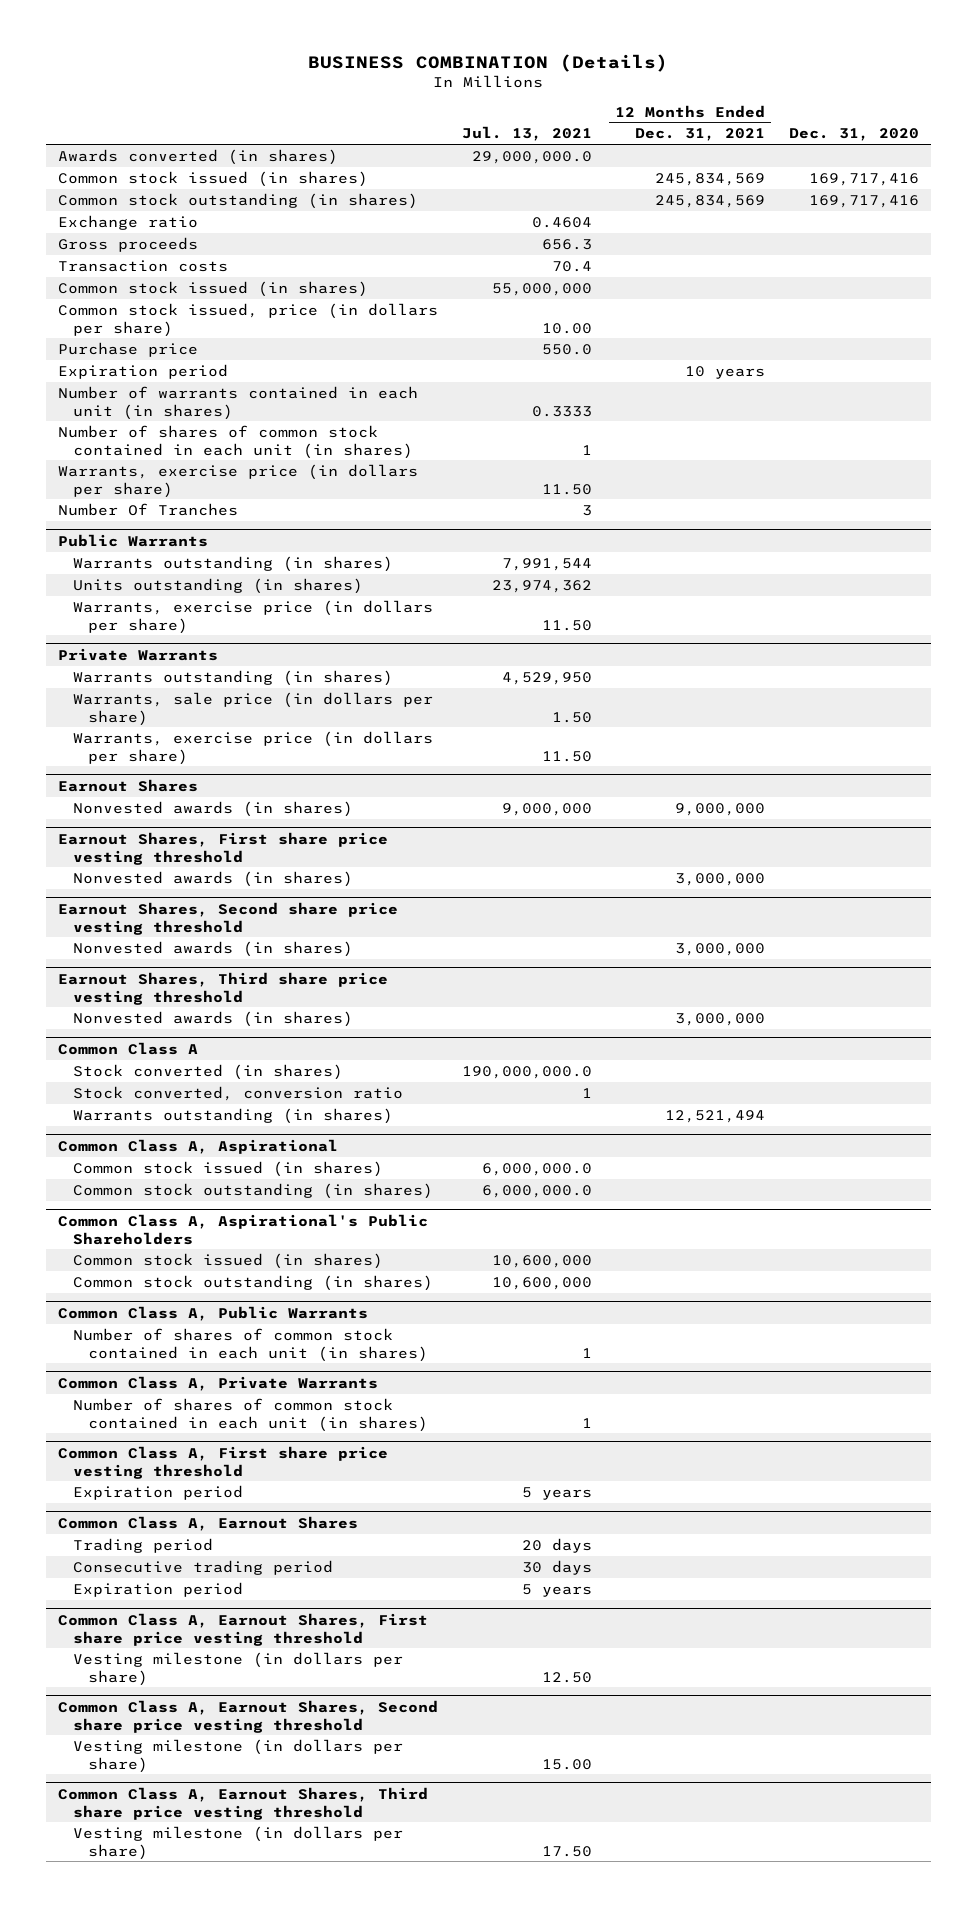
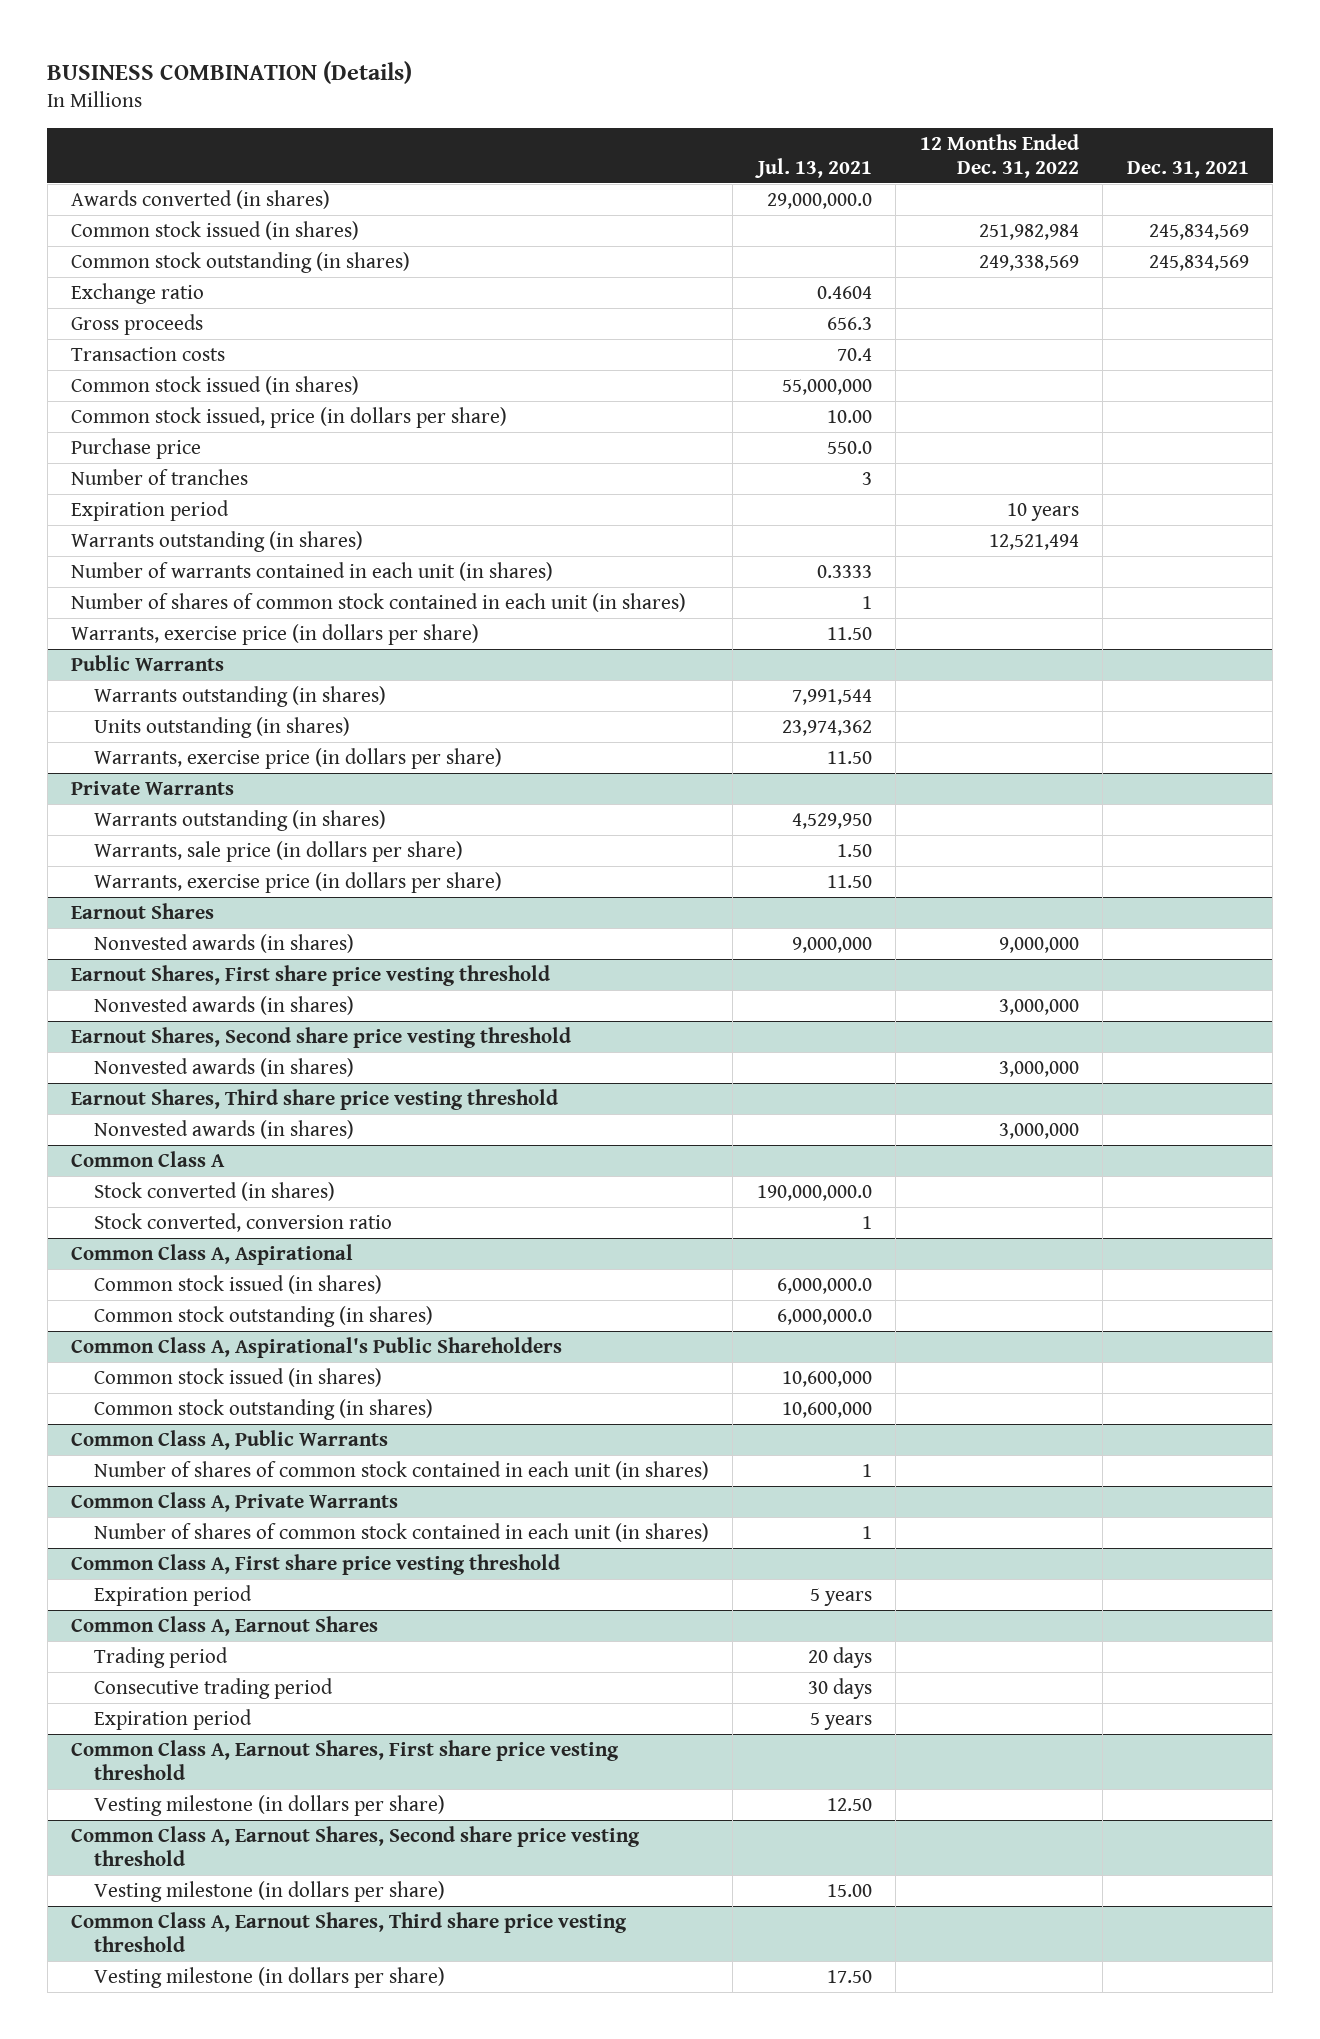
- | Jul. 13, 2021 | 12 Months Ended Dec. 31, 2021 | Dec. 31, 2020
+ | Jul. 13, 2021 | 12 Months Ended Dec. 31, 2022 | Dec. 31, 2021
+ Number of tranches | 3 | |
+ Warrants outstanding (in shares) | | 12,521,494 |
- Number Of Tranches | 3 | |
@ Common Class A
- Warrants outstanding (in shares) | | 12,521,494 |

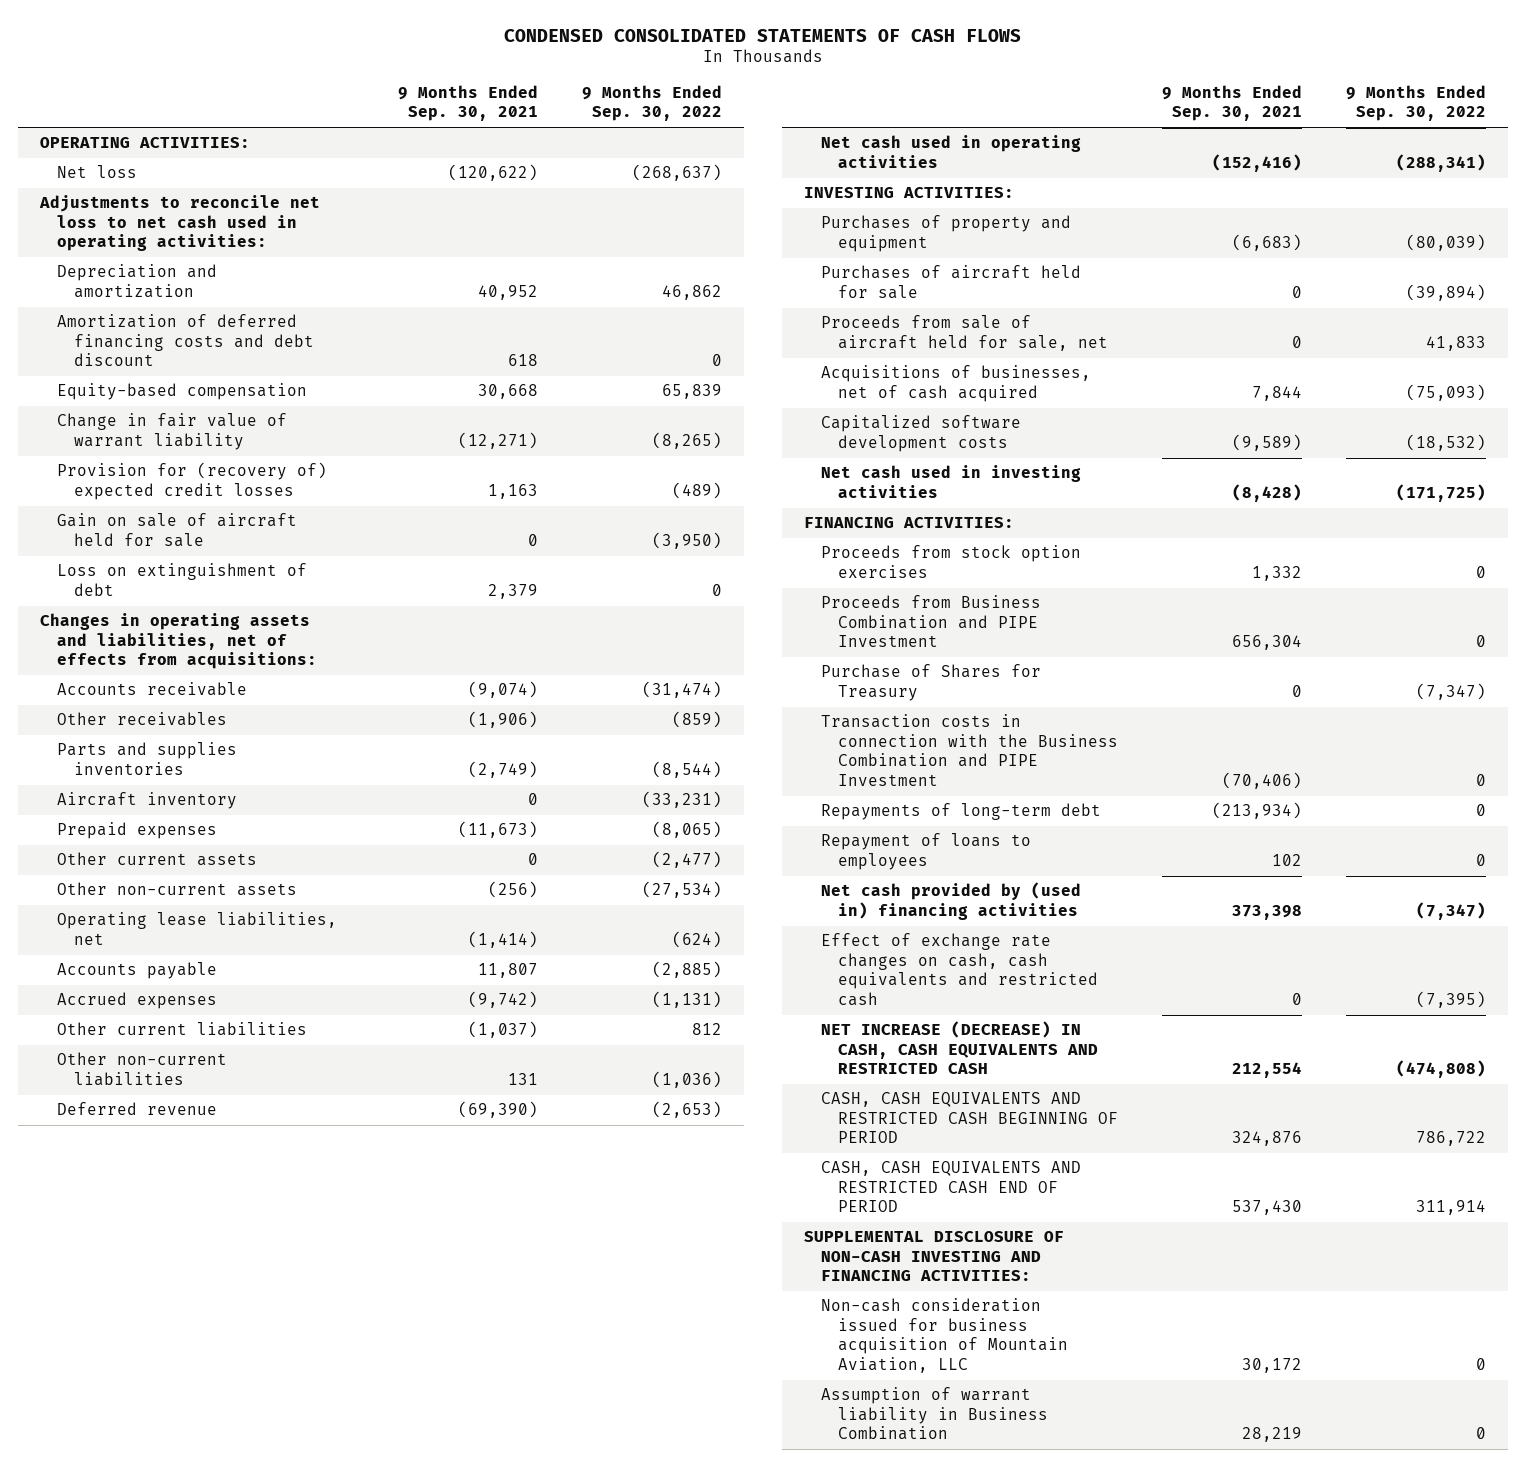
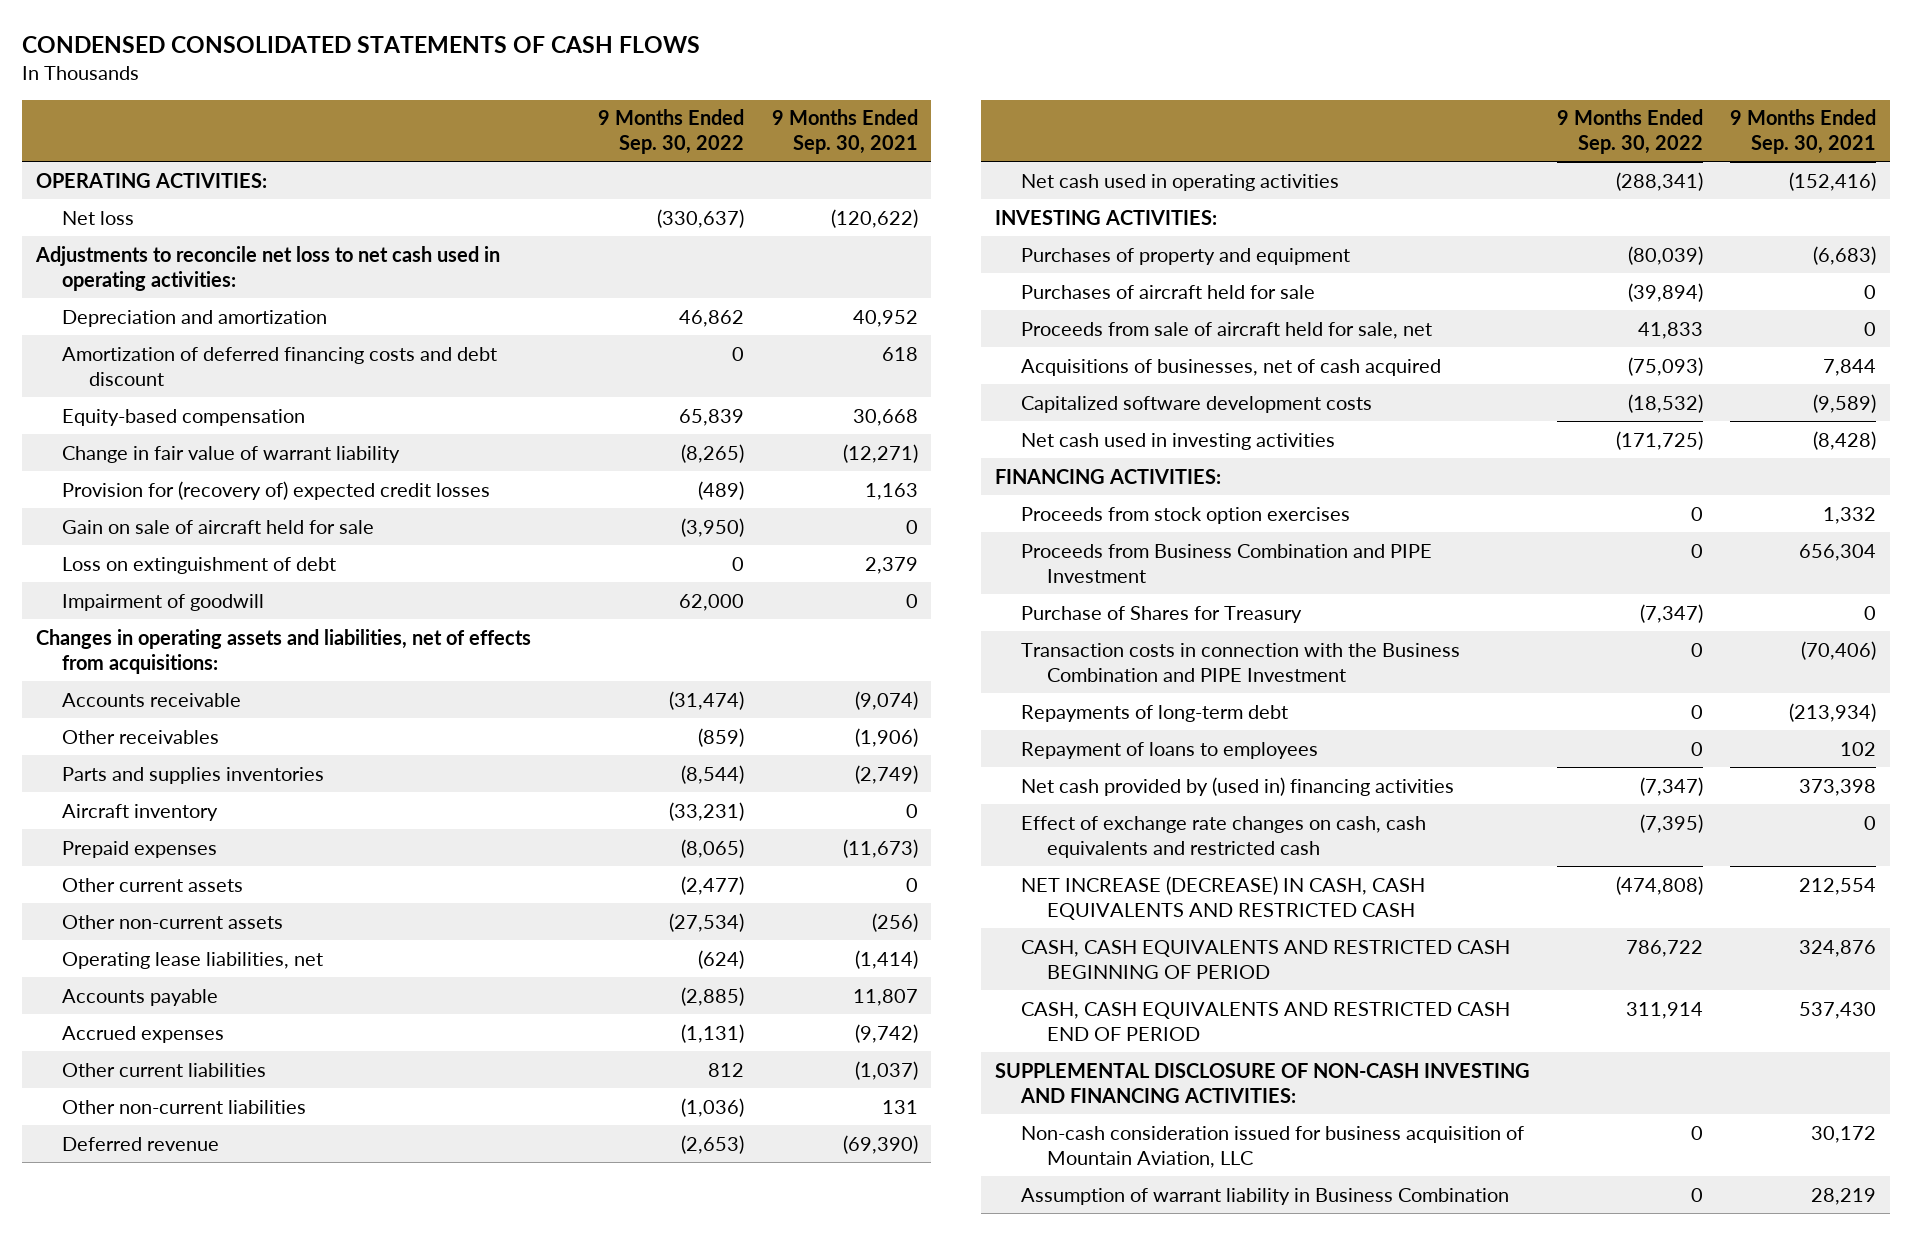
- | 9 Months Ended Sep. 30, 2021 | 9 Months Ended Sep. 30, 2022
+ | 9 Months Ended Sep. 30, 2022 | 9 Months Ended Sep. 30, 2021
- Net loss | (120,622) | (268,637)
+ Net loss | (330,637) | (120,622)
+ Impairment of goodwill | 62,000 | 0

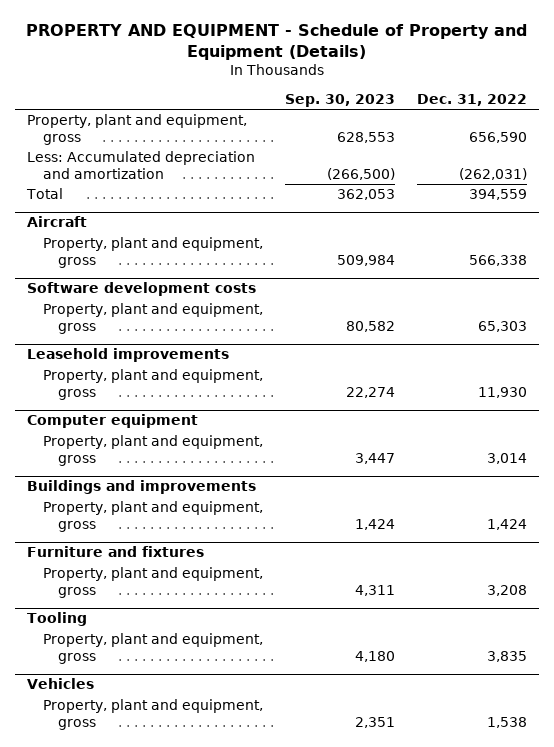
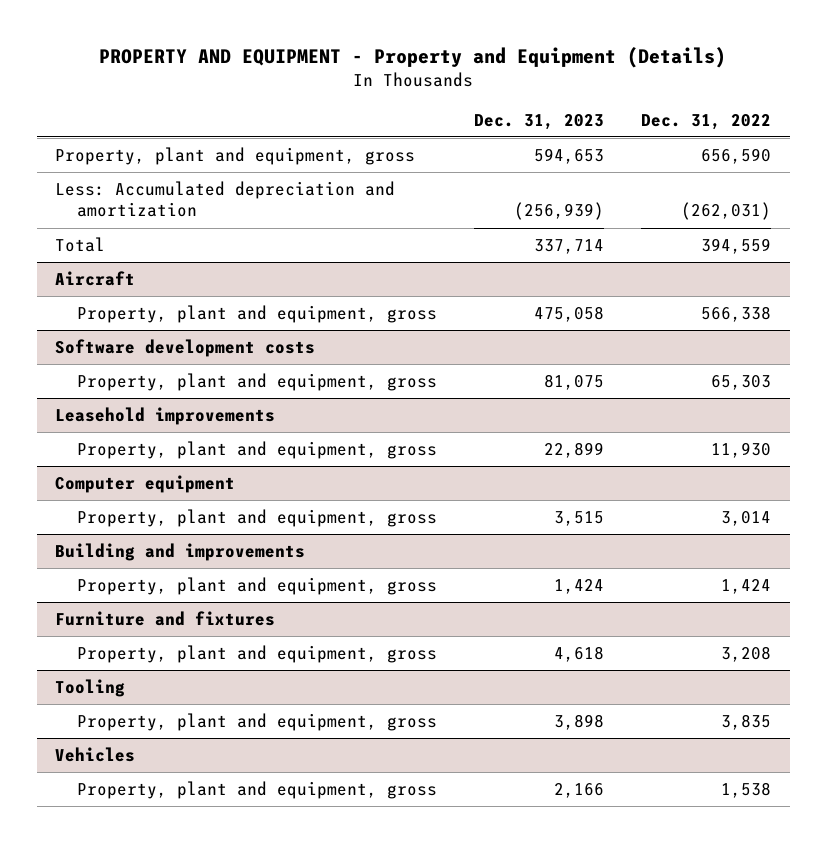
- PROPERTY AND EQUIPMENT - Schedule of Property and Equipment (Details)
+ PROPERTY AND EQUIPMENT - Property and Equipment (Details)
- | Sep. 30, 2023 | Dec. 31, 2022
+ | Dec. 31, 2023 | Dec. 31, 2022
- Buildings and improvements
+ Building and improvements

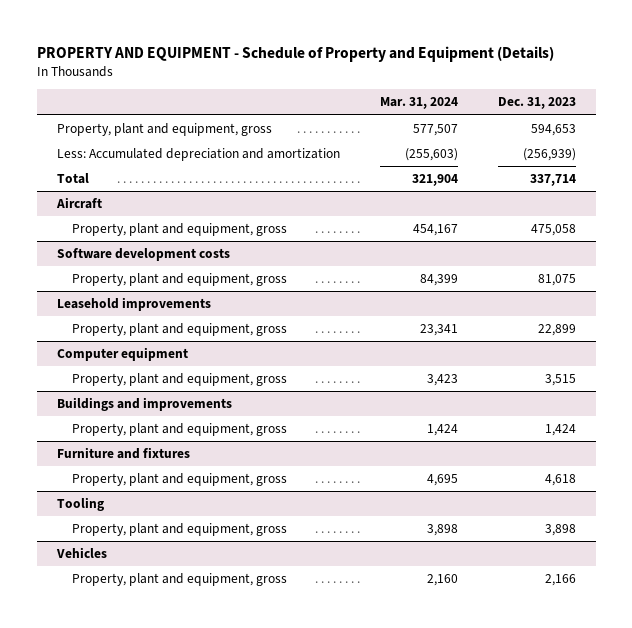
- PROPERTY AND EQUIPMENT - Property and Equipment (Details)
+ PROPERTY AND EQUIPMENT - Schedule of Property and Equipment (Details)
- | Dec. 31, 2023 | Dec. 31, 2022
+ | Mar. 31, 2024 | Dec. 31, 2023
- Building and improvements
+ Buildings and improvements

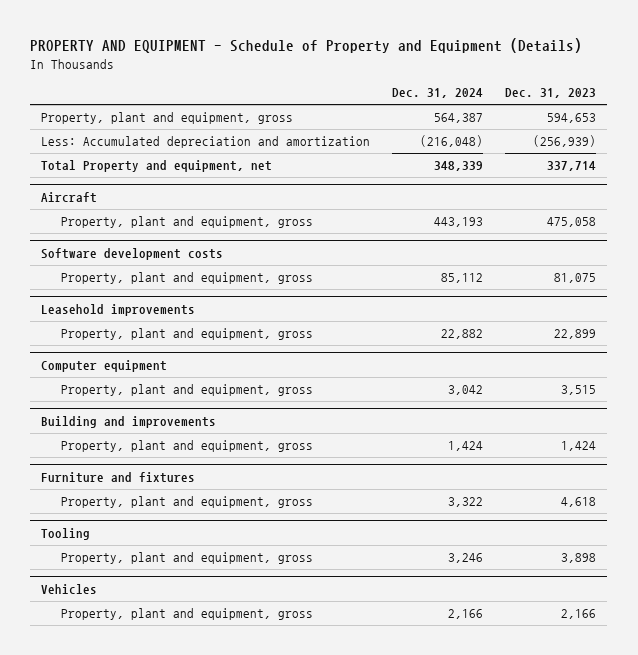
- | Mar. 31, 2024 | Dec. 31, 2023
+ | Dec. 31, 2024 | Dec. 31, 2023
- Total | 321,904 | 337,714
+ Total Property and equipment, net | 348,339 | 337,714
- Buildings and improvements
+ Building and improvements

